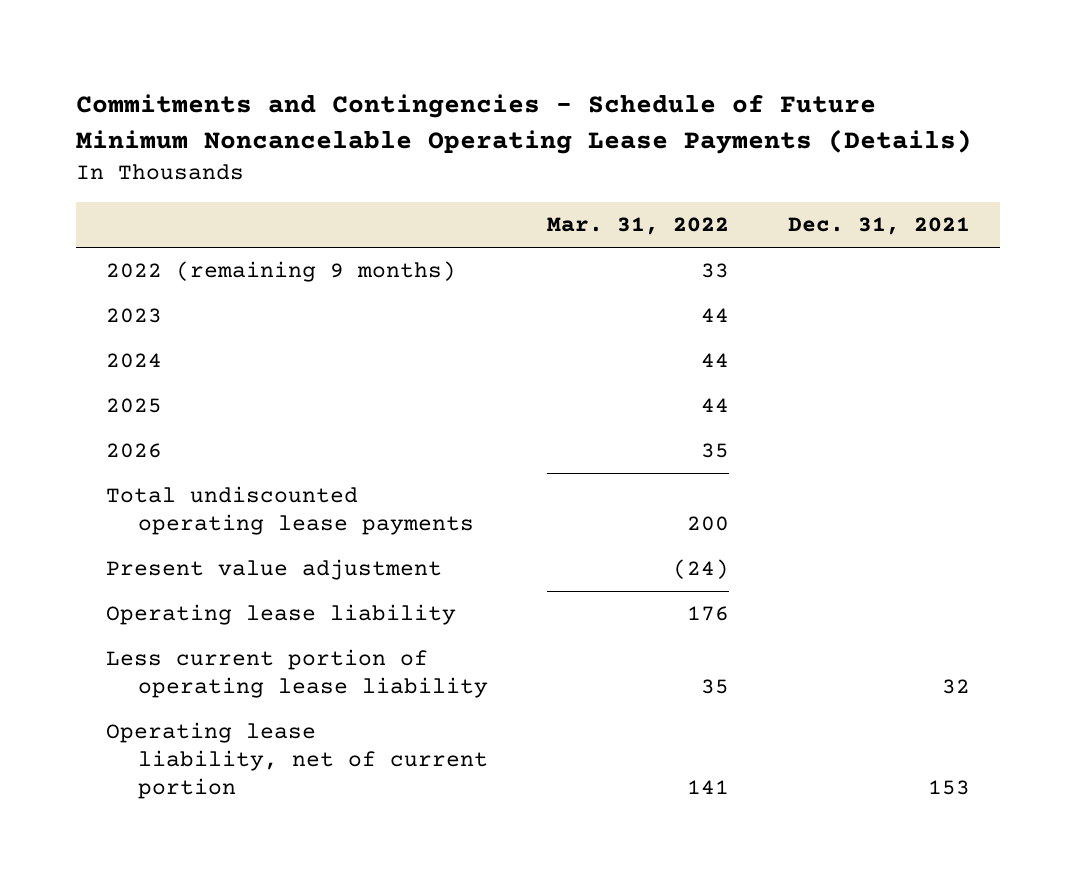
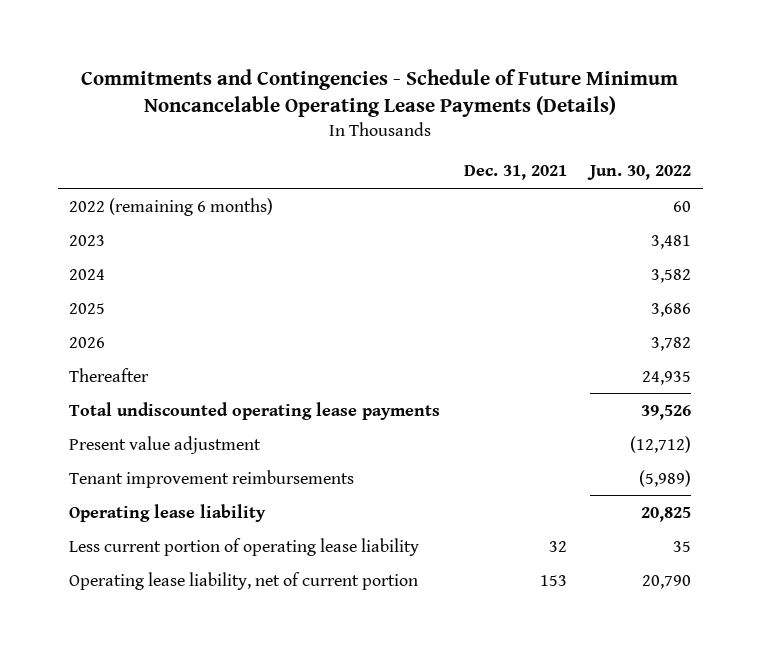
- | Mar. 31, 2022 | Dec. 31, 2021
+ | Dec. 31, 2021 | Jun. 30, 2022
- 2022 (remaining 9 months) | 33 |
+ 2022 (remaining 6 months) | | 60
+ Thereafter | | 24,935
+ Tenant improvement reimbursements | | (5,989)

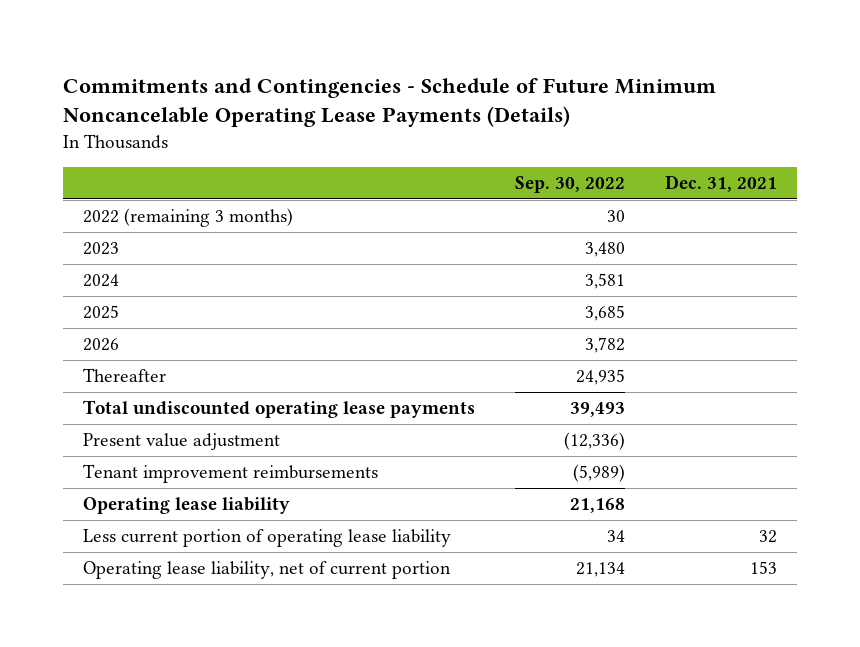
- | Dec. 31, 2021 | Jun. 30, 2022
+ | Sep. 30, 2022 | Dec. 31, 2021
- 2022 (remaining 6 months) | | 60
+ 2022 (remaining 3 months) | 30 |

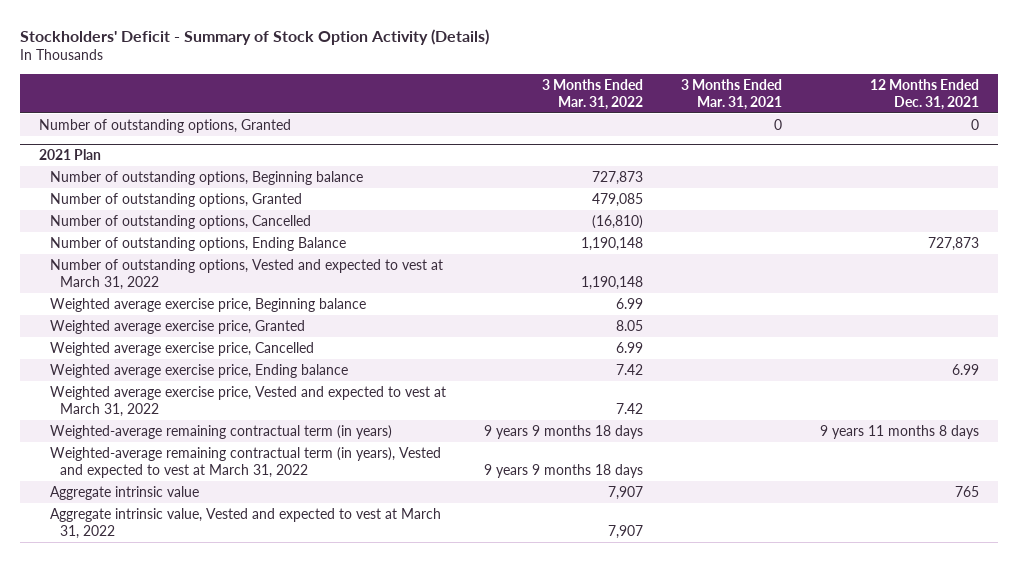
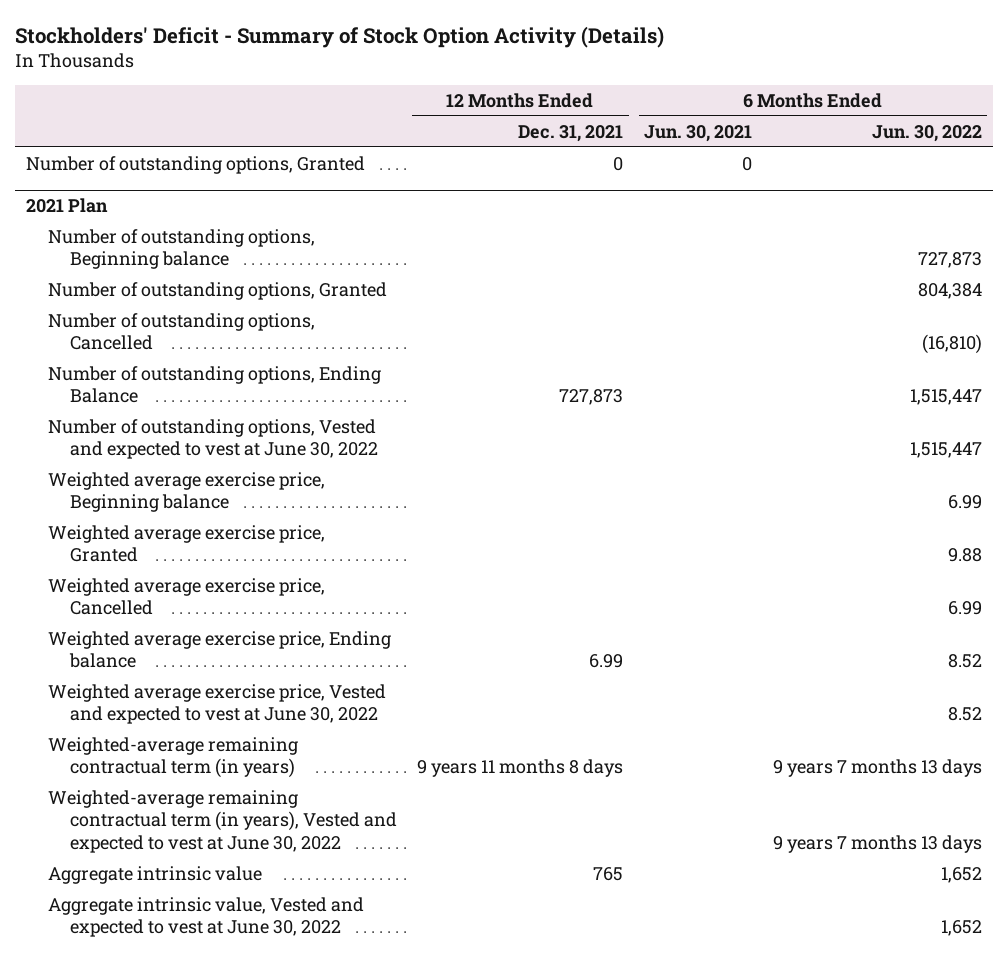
- | 3 Months Ended Mar. 31, 2022 | 3 Months Ended Mar. 31, 2021 | 12 Months Ended Dec. 31, 2021
+ | 12 Months Ended Dec. 31, 2021 | 6 Months Ended Jun. 30, 2021 | 6 Months Ended Jun. 30, 2022
@ 2021 Plan
- Number of outstanding options, Vested and expected to vest at March 31, 2022 | 1,190,148 | |
+ Number of outstanding options, Vested and expected to vest at June 30, 2022 | | | 1,515,447
- Weighted average exercise price, Vested and expected to vest at March 31, 2022 | 7.42 | |
+ Weighted average exercise price, Vested and expected to vest at June 30, 2022 | | | 8.52
- Weighted-average remaining contractual term (in years), Vested and expected to vest at March 31, 2022 | 9 years 9 months 18 days | |
+ Weighted-average remaining contractual term (in years), Vested and expected to vest at June 30, 2022 | | | 9 years 7 months 13 days
- Aggregate intrinsic value, Vested and expected to vest at March 31, 2022 | 7,907 | |
+ Aggregate intrinsic value, Vested and expected to vest at June 30, 2022 | | | 1,652

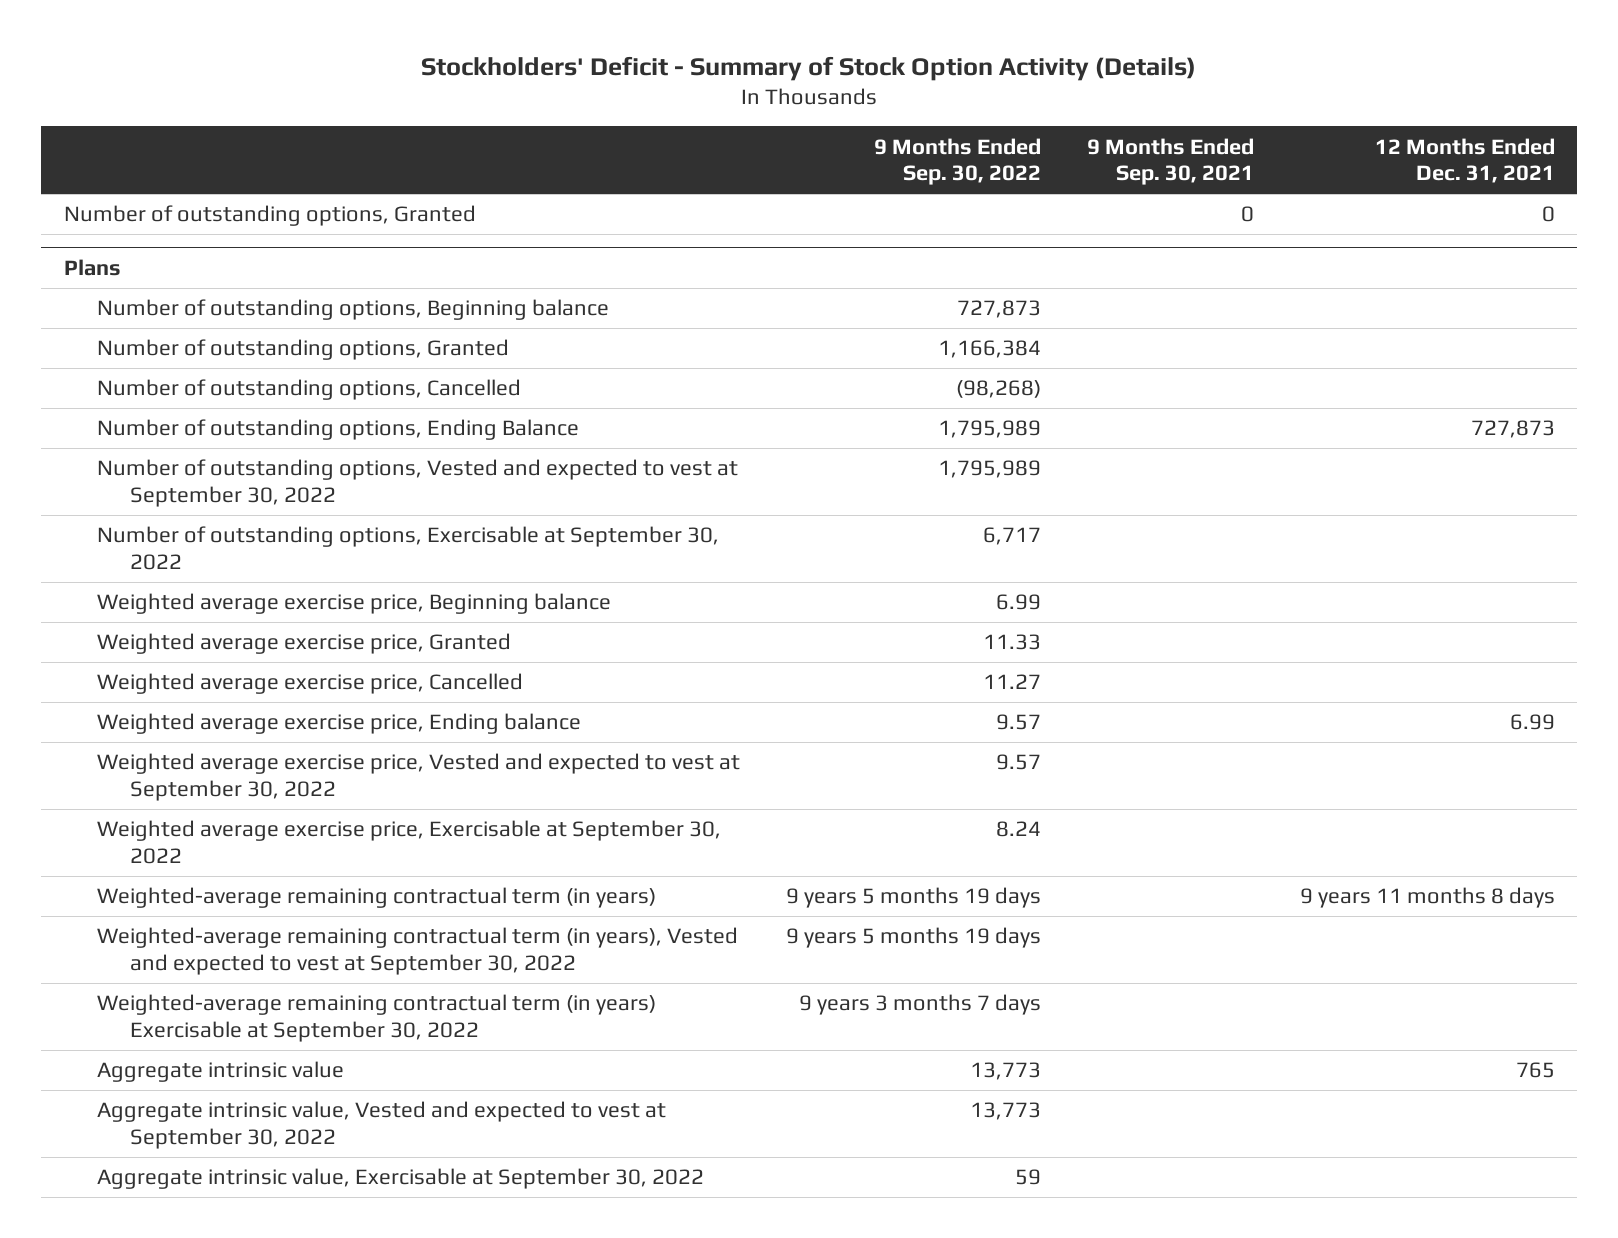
- | 12 Months Ended Dec. 31, 2021 | 6 Months Ended Jun. 30, 2021 | 6 Months Ended Jun. 30, 2022
+ | 9 Months Ended Sep. 30, 2022 | 9 Months Ended Sep. 30, 2021 | 12 Months Ended Dec. 31, 2021
- 2021 Plan
+ Plans
- Number of outstanding options, Vested and expected to vest at June 30, 2022 | | | 1,515,447
+ Number of outstanding options, Vested and expected to vest at September 30, 2022 | 1,795,989 | |
+ Number of outstanding options, Exercisable at September 30, 2022 | 6,717 | |
- Weighted average exercise price, Vested and expected to vest at June 30, 2022 | | | 8.52
+ Weighted average exercise price, Vested and expected to vest at September 30, 2022 | 9.57 | |
+ Weighted average exercise price, Exercisable at September 30, 2022 | 8.24 | |
- Weighted-average remaining contractual term (in years), Vested and expected to vest at June 30, 2022 | | | 9 years 7 months 13 days
+ Weighted-average remaining contractual term (in years), Vested and expected to vest at September 30, 2022 | 9 years 5 months 19 days | |
+ Weighted-average remaining contractual term (in years) Exercisable at September 30, 2022 | 9 years 3 months 7 days | |
- Aggregate intrinsic value, Vested and expected to vest at June 30, 2022 | | | 1,652
+ Aggregate intrinsic value, Vested and expected to vest at September 30, 2022 | 13,773 | |
+ Aggregate intrinsic value, Exercisable at September 30, 2022 | 59 | |

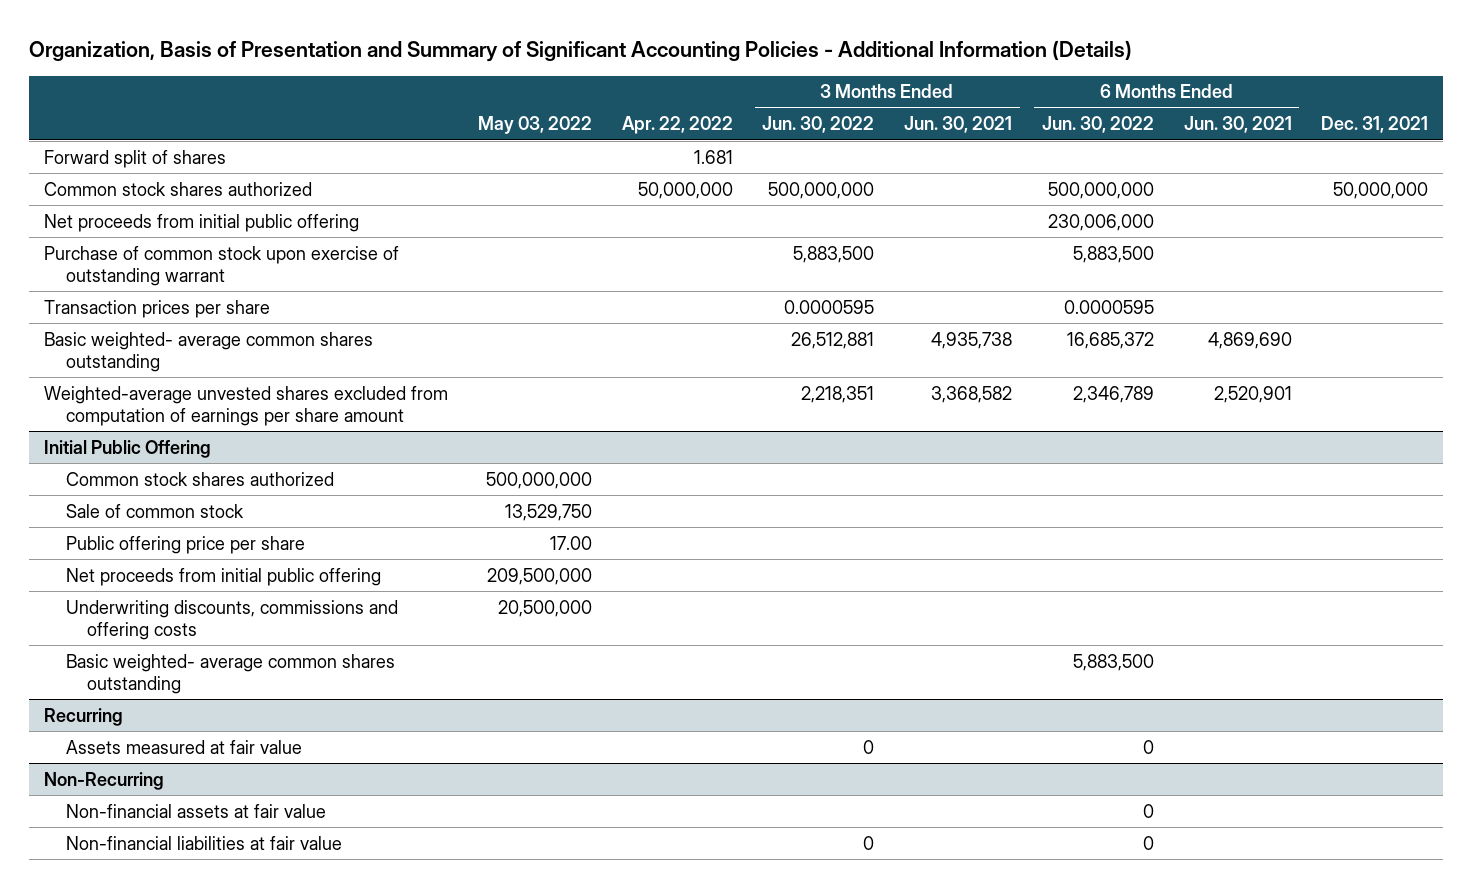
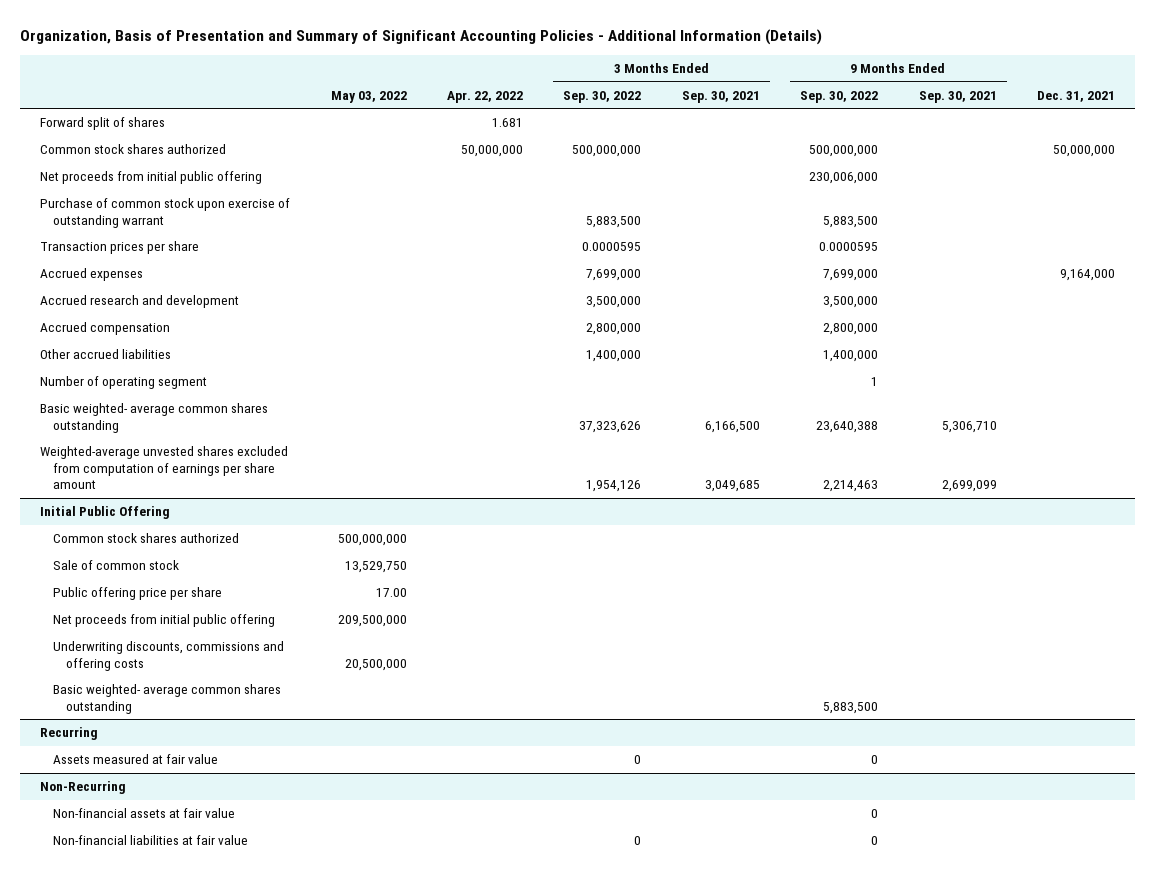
- | May 03, 2022 | Apr. 22, 2022 | 3 Months Ended Jun. 30, 2022 | 3 Months Ended Jun. 30, 2021 | 6 Months Ended Jun. 30, 2022 | 6 Months Ended Jun. 30, 2021 | Dec. 31, 2021
+ | May 03, 2022 | Apr. 22, 2022 | 3 Months Ended Sep. 30, 2022 | 3 Months Ended Sep. 30, 2021 | 9 Months Ended Sep. 30, 2022 | 9 Months Ended Sep. 30, 2021 | Dec. 31, 2021
+ Accrued expenses | | | 7,699,000 | | 7,699,000 | | 9,164,000
+ Accrued research and development | | | 3,500,000 | | 3,500,000 | |
+ Accrued compensation | | | 2,800,000 | | 2,800,000 | |
+ Other accrued liabilities | | | 1,400,000 | | 1,400,000 | |
+ Number of operating segment | | | | | 1 | |

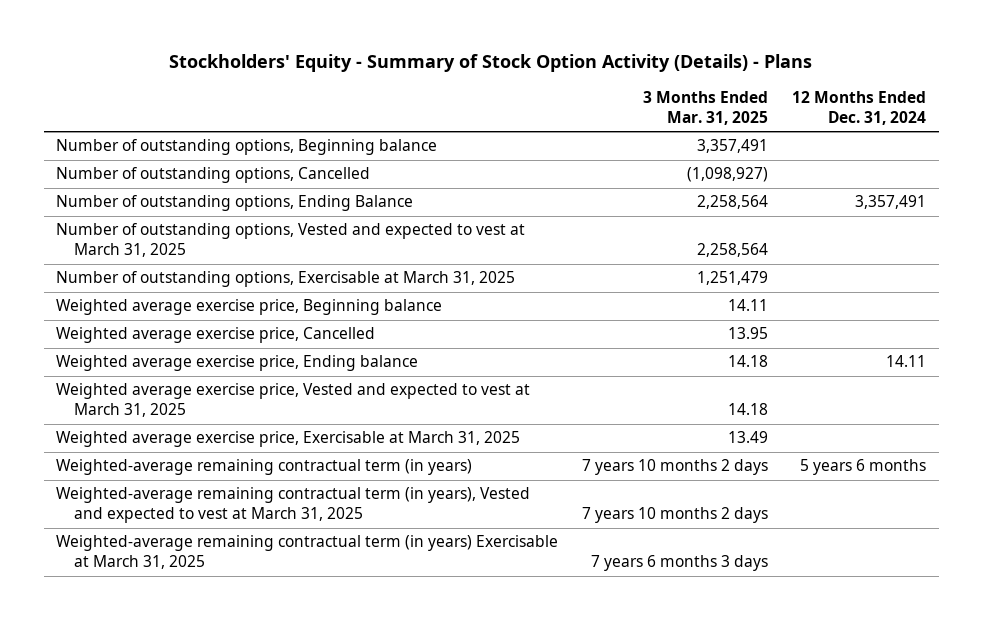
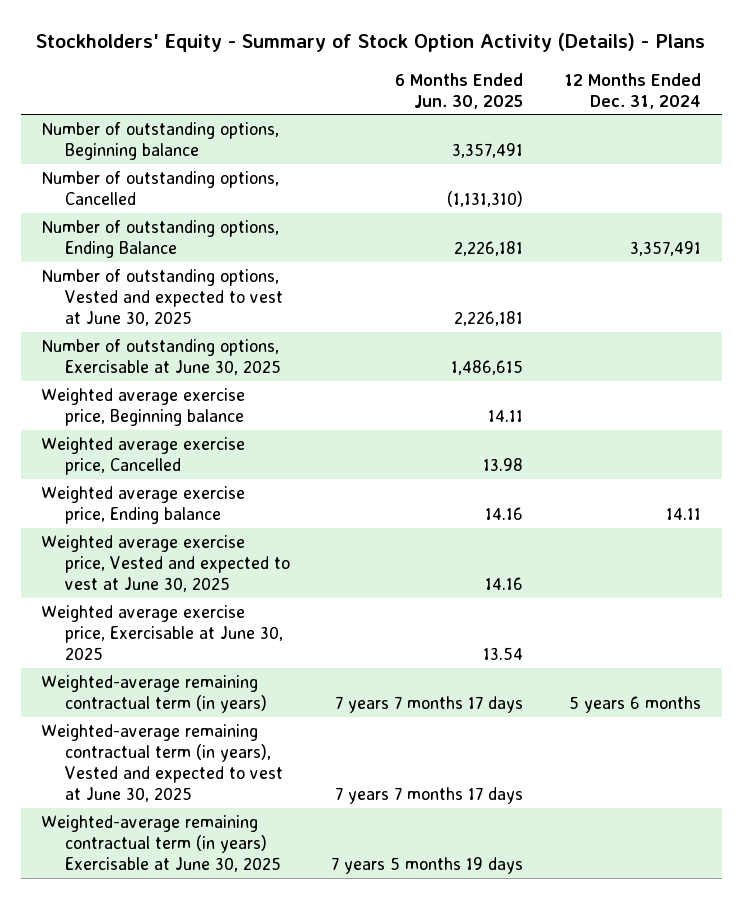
- | 3 Months Ended Mar. 31, 2025 | 12 Months Ended Dec. 31, 2024
+ | 6 Months Ended Jun. 30, 2025 | 12 Months Ended Dec. 31, 2024
- Number of outstanding options, Vested and expected to vest at March 31, 2025 | 2,258,564 |
- Number of outstanding options, Exercisable at March 31, 2025 | 1,251,479 |
+ Number of outstanding options, Vested and expected to vest at June 30, 2025 | 2,226,181 |
+ Number of outstanding options, Exercisable at June 30, 2025 | 1,486,615 |
- Weighted average exercise price, Vested and expected to vest at March 31, 2025 | 14.18 |
- Weighted average exercise price, Exercisable at March 31, 2025 | 13.49 |
+ Weighted average exercise price, Vested and expected to vest at June 30, 2025 | 14.16 |
+ Weighted average exercise price, Exercisable at June 30, 2025 | 13.54 |
- Weighted-average remaining contractual term (in years), Vested and expected to vest at March 31, 2025 | 7 years 10 months 2 days |
- Weighted-average remaining contractual term (in years) Exercisable at March 31, 2025 | 7 years 6 months 3 days |
+ Weighted-average remaining contractual term (in years), Vested and expected to vest at June 30, 2025 | 7 years 7 months 17 days |
+ Weighted-average remaining contractual term (in years) Exercisable at June 30, 2025 | 7 years 5 months 19 days |

